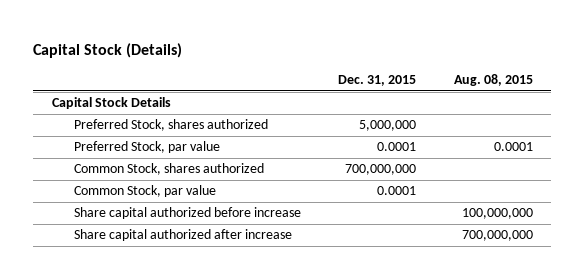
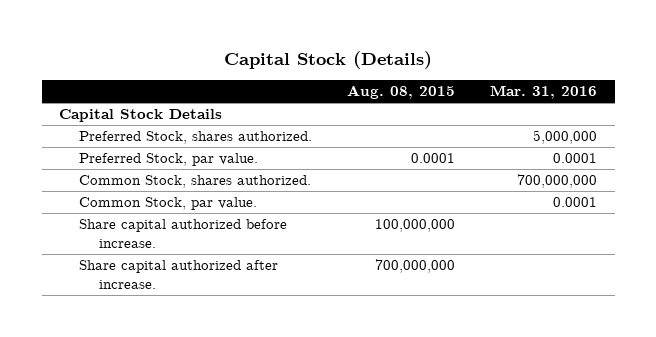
- | Dec. 31, 2015 | Aug. 08, 2015
+ | Aug. 08, 2015 | Mar. 31, 2016
- Preferred Stock, shares authorized | 5,000,000 |
- Preferred Stock, par value | 0.0001 | 0.0001
- Common Stock, shares authorized | 700,000,000 |
- Common Stock, par value | 0.0001 |
- Share capital authorized before increase | | 100,000,000
- Share capital authorized after increase | | 700,000,000
+ Preferred Stock, shares authorized. | | 5,000,000
+ Preferred Stock, par value. | 0.0001 | 0.0001
+ Common Stock, shares authorized. | | 700,000,000
+ Common Stock, par value. | | 0.0001
+ Share capital authorized before increase. | 100,000,000 |
+ Share capital authorized after increase. | 700,000,000 |

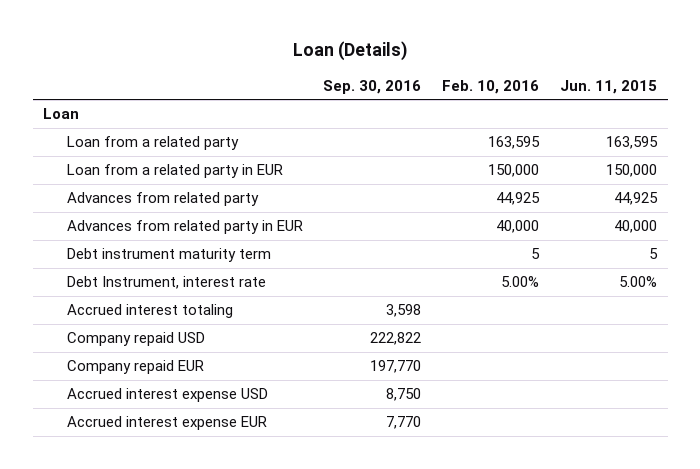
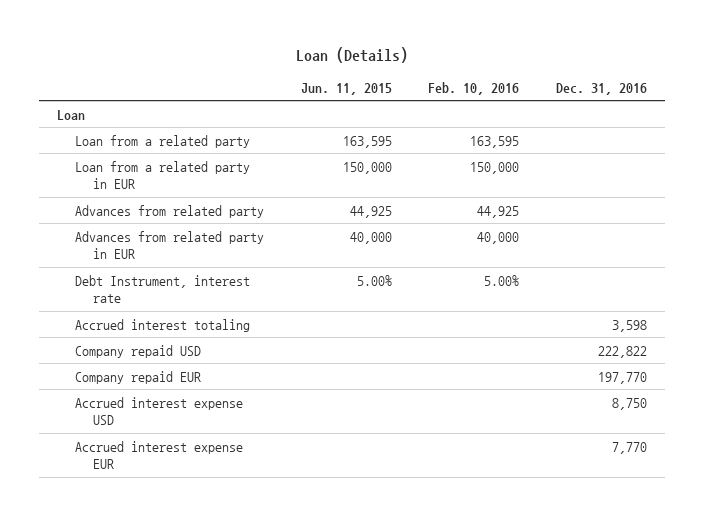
- | Sep. 30, 2016 | Feb. 10, 2016 | Jun. 11, 2015
+ | Jun. 11, 2015 | Feb. 10, 2016 | Dec. 31, 2016
- Debt instrument maturity term | | 5 | 5

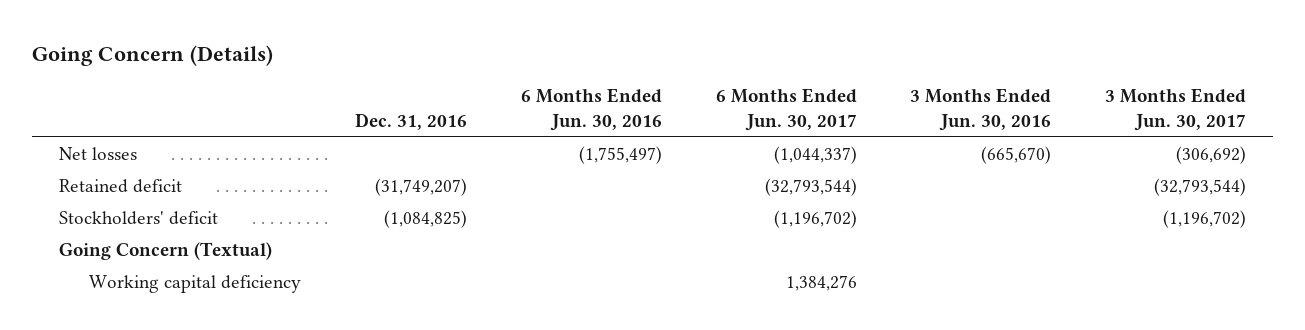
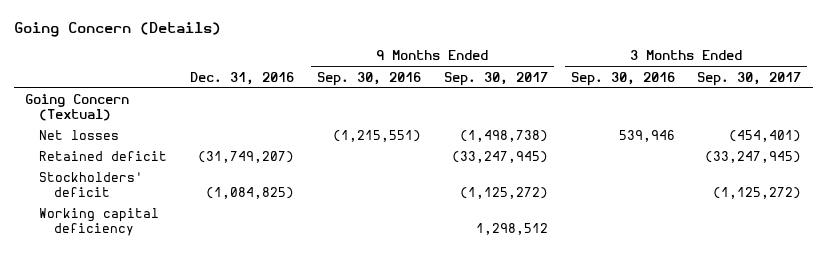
- | Dec. 31, 2016 | 6 Months Ended Jun. 30, 2016 | 6 Months Ended Jun. 30, 2017 | 3 Months Ended Jun. 30, 2016 | 3 Months Ended Jun. 30, 2017
+ | Dec. 31, 2016 | 9 Months Ended Sep. 30, 2016 | 9 Months Ended Sep. 30, 2017 | 3 Months Ended Sep. 30, 2016 | 3 Months Ended Sep. 30, 2017
moved up: Going Concern (Textual)

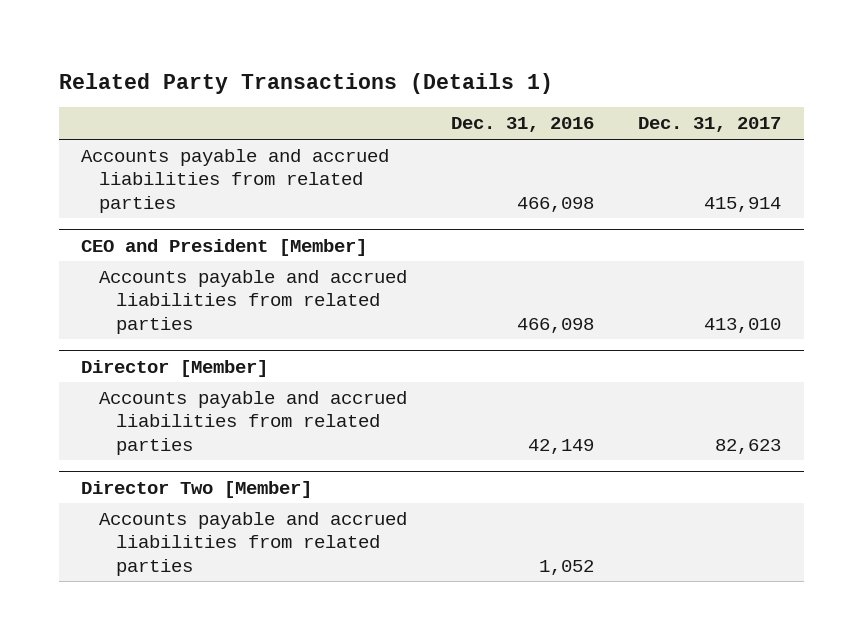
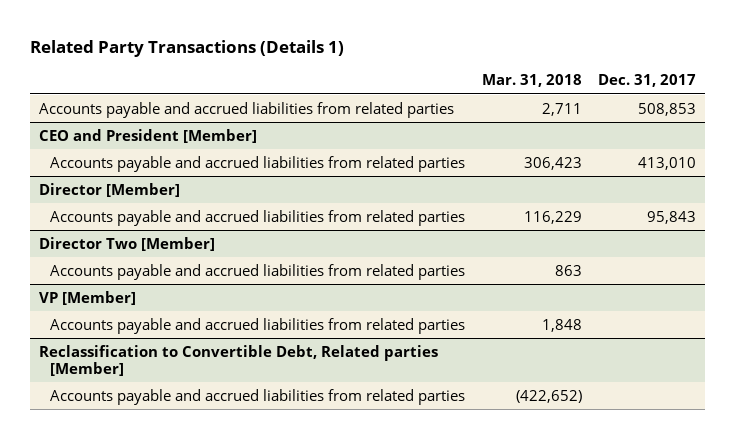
- | Dec. 31, 2016 | Dec. 31, 2017
+ | Mar. 31, 2018 | Dec. 31, 2017
- Accounts payable and accrued liabilities from related parties | 466,098 | 415,914
+ Accounts payable and accrued liabilities from related parties | 2,711 | 508,853
@ Director [Member]
- Accounts payable and accrued liabilities from related parties | 42,149 | 82,623
+ Accounts payable and accrued liabilities from related parties | 116,229 | 95,843
+ VP [Member]
+ Accounts payable and accrued liabilities from related parties | 1,848 |
+ Reclassification to Convertible Debt, Related parties [Member]
+ Accounts payable and accrued liabilities from related parties | (422,652) |

